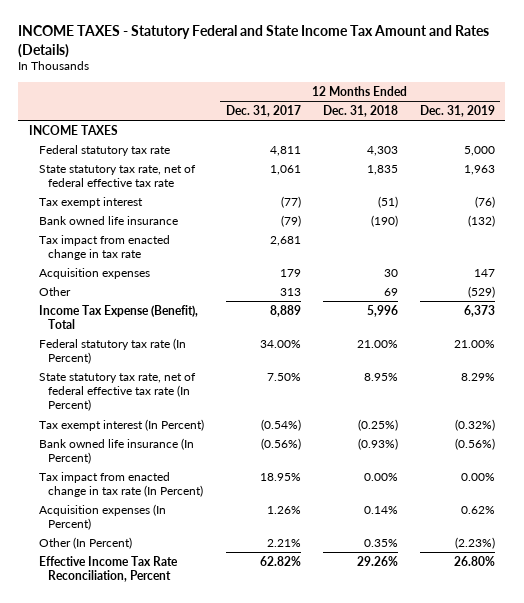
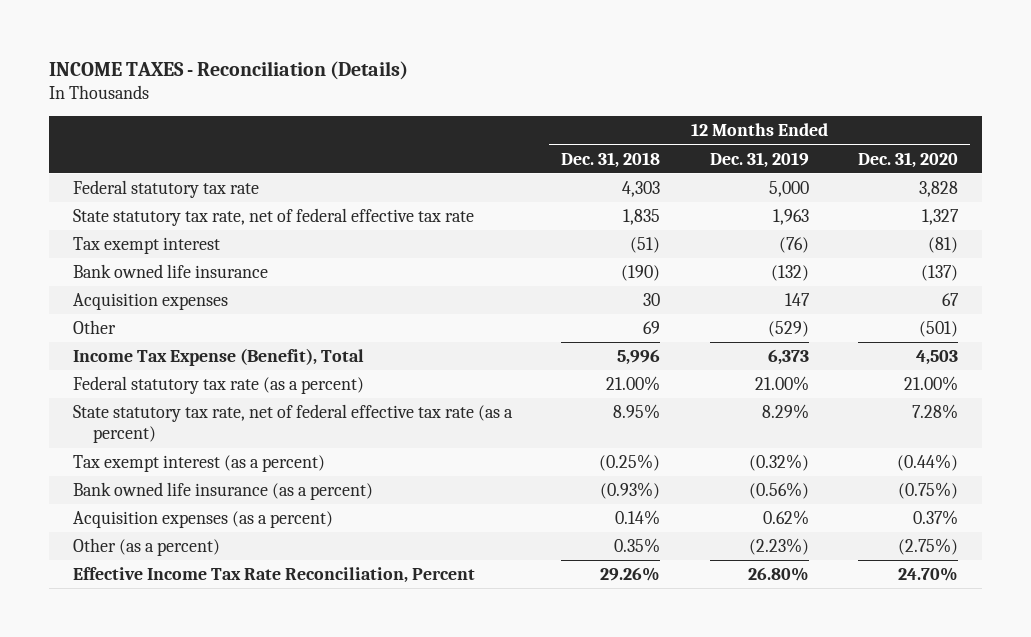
- INCOME TAXES - Statutory Federal and State Income Tax Amount and Rates (Details)
+ INCOME TAXES - Reconciliation (Details)
- | 12 Months Ended Dec. 31, 2017 | 12 Months Ended Dec. 31, 2018 | 12 Months Ended Dec. 31, 2019
+ | 12 Months Ended Dec. 31, 2018 | 12 Months Ended Dec. 31, 2019 | 12 Months Ended Dec. 31, 2020
- INCOME TAXES
- Tax impact from enacted change in tax rate | 2,681 | |
- Federal statutory tax rate (In Percent) | 34.00% | 21.00% | 21.00%
- State statutory tax rate, net of federal effective tax rate (In Percent) | 7.50% | 8.95% | 8.29%
- Tax exempt interest (In Percent) | (0.54%) | (0.25%) | (0.32%)
- Bank owned life insurance (In Percent) | (0.56%) | (0.93%) | (0.56%)
- Tax impact from enacted change in tax rate (In Percent) | 18.95% | 0.00% | 0.00%
- Acquisition expenses (In Percent) | 1.26% | 0.14% | 0.62%
- Other (In Percent) | 2.21% | 0.35% | (2.23%)
+ Federal statutory tax rate (as a percent) | 21.00% | 21.00% | 21.00%
+ State statutory tax rate, net of federal effective tax rate (as a percent) | 8.95% | 8.29% | 7.28%
+ Tax exempt interest (as a percent) | (0.25%) | (0.32%) | (0.44%)
+ Bank owned life insurance (as a percent) | (0.93%) | (0.56%) | (0.75%)
+ Acquisition expenses (as a percent) | 0.14% | 0.62% | 0.37%
+ Other (as a percent) | 0.35% | (2.23%) | (2.75%)

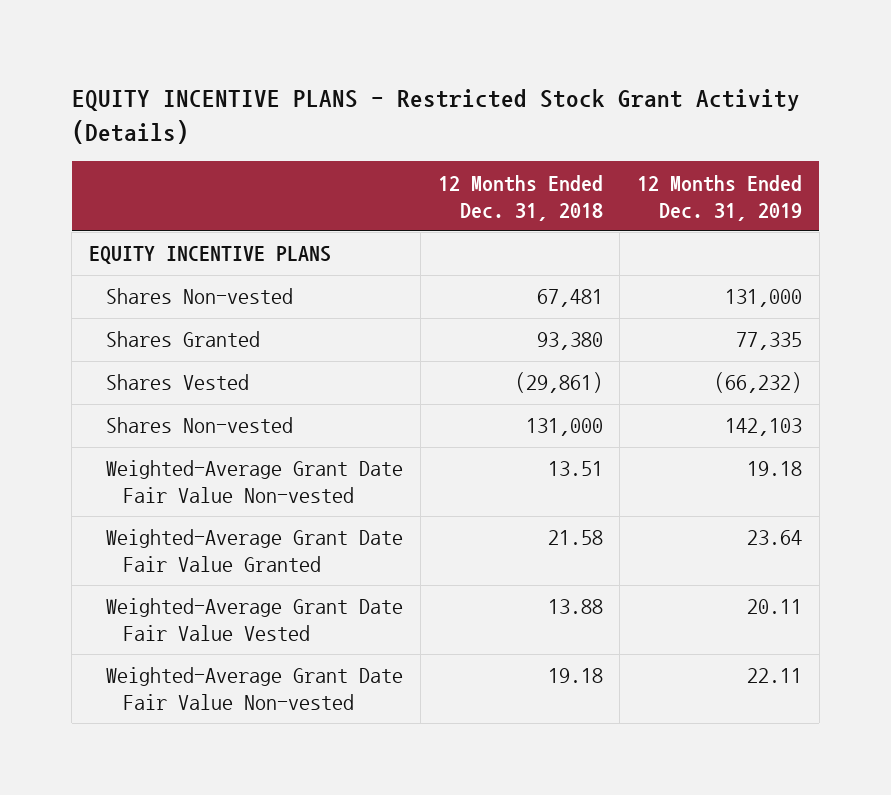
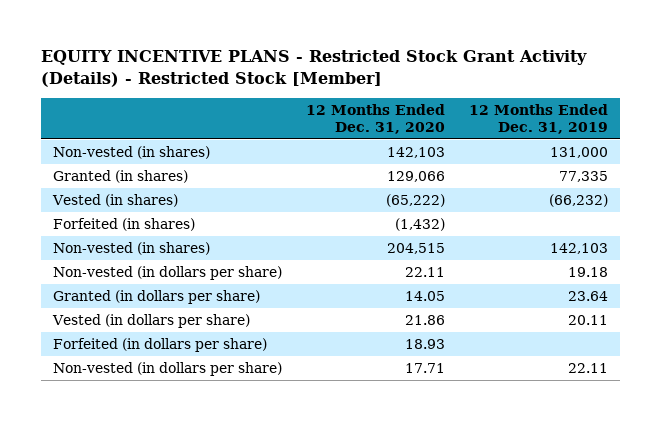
- EQUITY INCENTIVE PLANS - Restricted Stock Grant Activity (Details)
+ EQUITY INCENTIVE PLANS - Restricted Stock Grant Activity (Details) - Restricted Stock [Member]
- | 12 Months Ended Dec. 31, 2018 | 12 Months Ended Dec. 31, 2019
+ | 12 Months Ended Dec. 31, 2020 | 12 Months Ended Dec. 31, 2019
- EQUITY INCENTIVE PLANS
- Shares Non-vested | 67,481 | 131,000
- Shares Granted | 93,380 | 77,335
- Shares Vested | (29,861) | (66,232)
- Shares Non-vested | 131,000 | 142,103
- Weighted-Average Grant Date Fair Value Non-vested | 13.51 | 19.18
- Weighted-Average Grant Date Fair Value Granted | 21.58 | 23.64
- Weighted-Average Grant Date Fair Value Vested | 13.88 | 20.11
- Weighted-Average Grant Date Fair Value Non-vested | 19.18 | 22.11
+ Non-vested (in shares) | 142,103 | 131,000
+ Granted (in shares) | 129,066 | 77,335
+ Vested (in shares) | (65,222) | (66,232)
+ Forfeited (in shares) | (1,432) |
+ Non-vested (in shares) | 204,515 | 142,103
+ Non-vested (in dollars per share) | 22.11 | 19.18
+ Granted (in dollars per share) | 14.05 | 23.64
+ Vested (in dollars per share) | 21.86 | 20.11
+ Forfeited (in dollars per share) | 18.93 |
+ Non-vested (in dollars per share) | 17.71 | 22.11

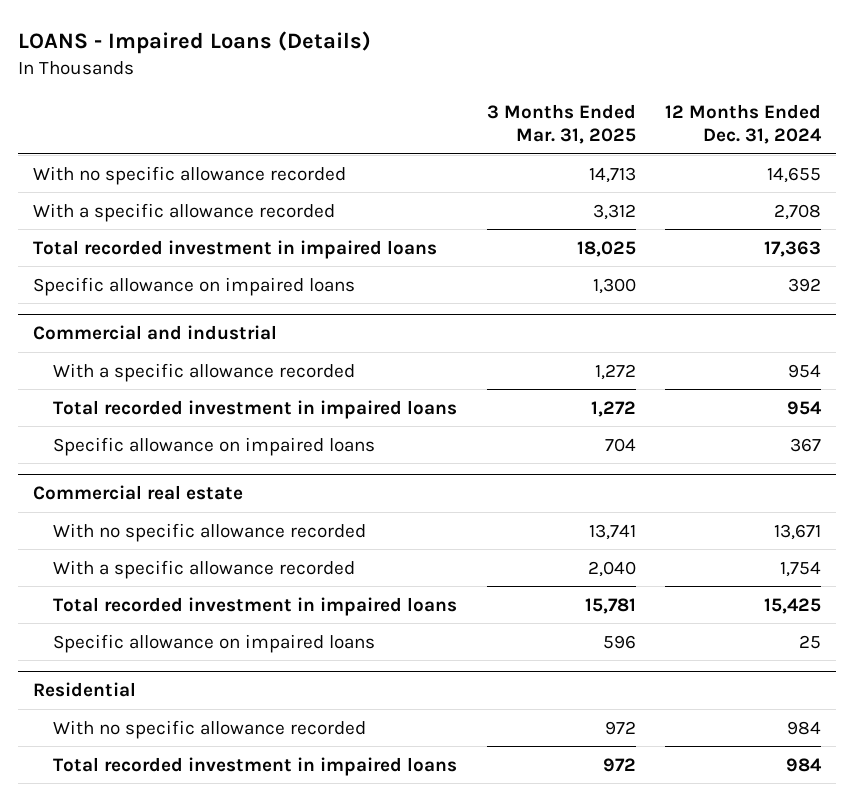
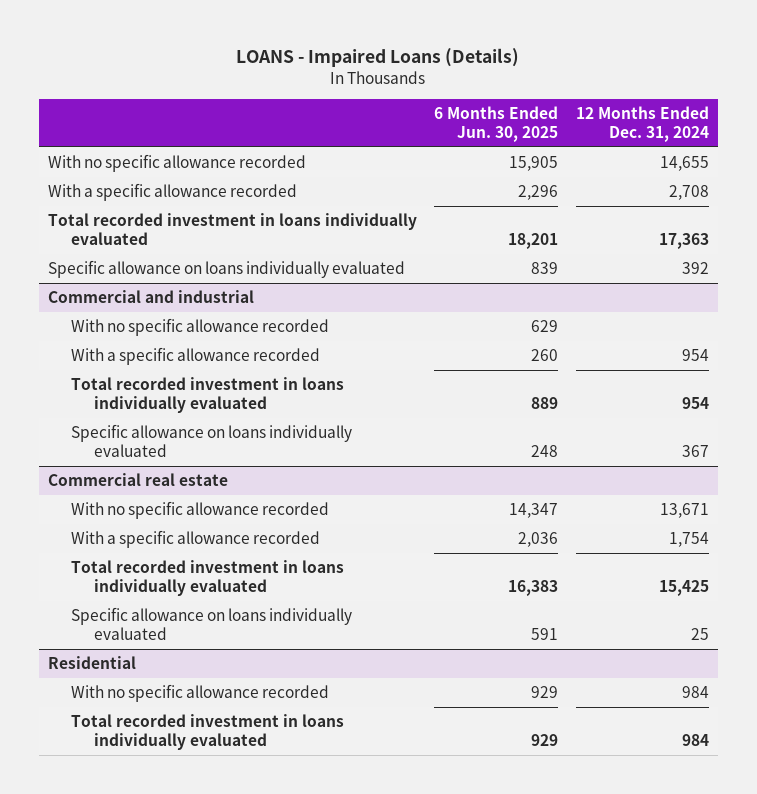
- | 3 Months Ended Mar. 31, 2025 | 12 Months Ended Dec. 31, 2024
+ | 6 Months Ended Jun. 30, 2025 | 12 Months Ended Dec. 31, 2024
- Total recorded investment in impaired loans | 18,025 | 17,363
- Specific allowance on impaired loans | 1,300 | 392
+ Total recorded investment in loans individually evaluated | 18,201 | 17,363
+ Specific allowance on loans individually evaluated | 839 | 392
@ Commercial and industrial
+ With no specific allowance recorded | 629 |
- Total recorded investment in impaired loans | 1,272 | 954
- Specific allowance on impaired loans | 704 | 367
+ Total recorded investment in loans individually evaluated | 889 | 954
+ Specific allowance on loans individually evaluated | 248 | 367
@ Commercial real estate
- Total recorded investment in impaired loans | 15,781 | 15,425
- Specific allowance on impaired loans | 596 | 25
+ Total recorded investment in loans individually evaluated | 16,383 | 15,425
+ Specific allowance on loans individually evaluated | 591 | 25
@ Residential
- Total recorded investment in impaired loans | 972 | 984
+ Total recorded investment in loans individually evaluated | 929 | 984

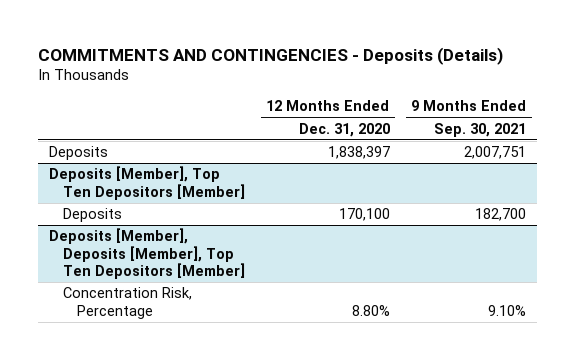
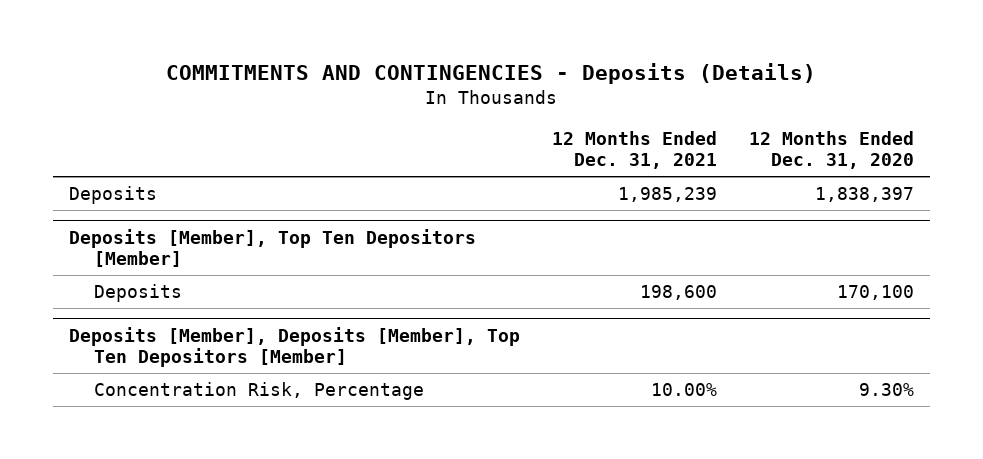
- | 12 Months Ended Dec. 31, 2020 | 9 Months Ended Sep. 30, 2021
+ | 12 Months Ended Dec. 31, 2021 | 12 Months Ended Dec. 31, 2020
@ Deposits [Member], Deposits [Member], Top Ten Depositors [Member]
- Concentration Risk, Percentage | 8.80% | 9.10%
+ Concentration Risk, Percentage | 10.00% | 9.30%

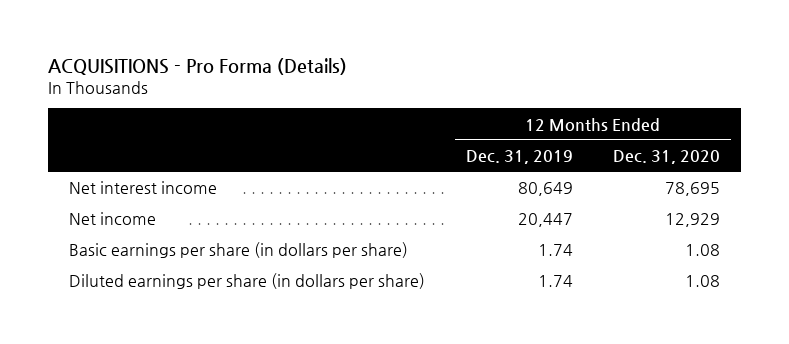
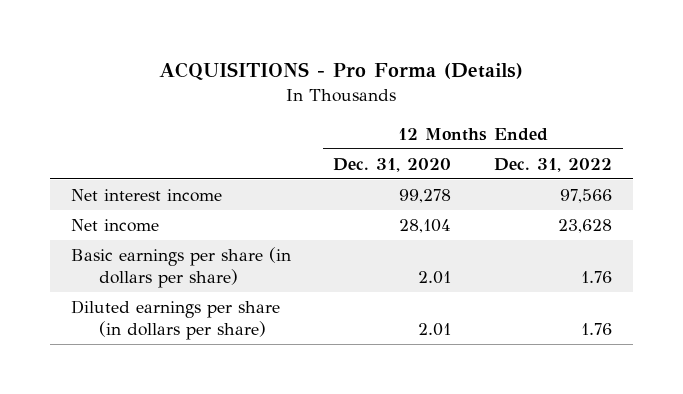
- | 12 Months Ended Dec. 31, 2019 | 12 Months Ended Dec. 31, 2020
+ | 12 Months Ended Dec. 31, 2020 | 12 Months Ended Dec. 31, 2022
- Net interest income | 80,649 | 78,695
- Net income | 20,447 | 12,929
- Basic earnings per share (in dollars per share) | 1.74 | 1.08
- Diluted earnings per share (in dollars per share) | 1.74 | 1.08
+ Net interest income | 99,278 | 97,566
+ Net income | 28,104 | 23,628
+ Basic earnings per share (in dollars per share) | 2.01 | 1.76
+ Diluted earnings per share (in dollars per share) | 2.01 | 1.76

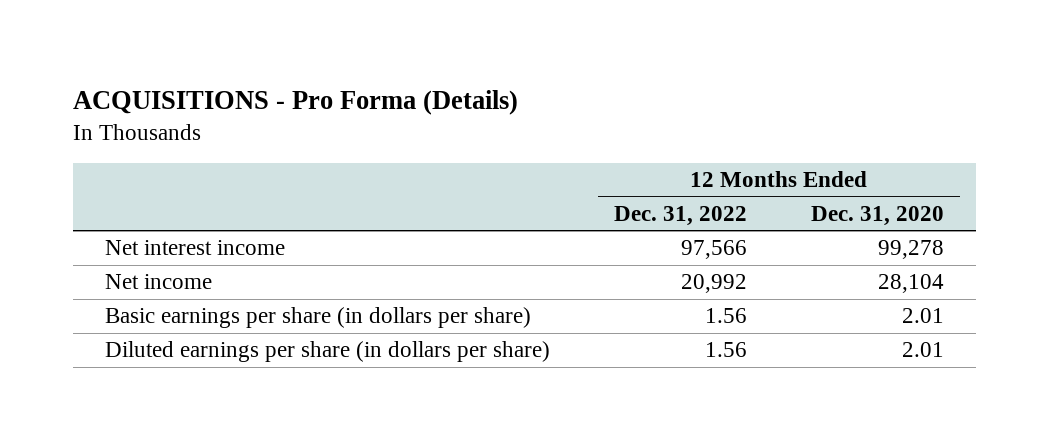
- | 12 Months Ended Dec. 31, 2020 | 12 Months Ended Dec. 31, 2022
+ | 12 Months Ended Dec. 31, 2022 | 12 Months Ended Dec. 31, 2020
- Net income | 28,104 | 23,628
- Basic earnings per share (in dollars per share) | 2.01 | 1.76
- Diluted earnings per share (in dollars per share) | 2.01 | 1.76
+ Net income | 20,992 | 28,104
+ Basic earnings per share (in dollars per share) | 1.56 | 2.01
+ Diluted earnings per share (in dollars per share) | 1.56 | 2.01

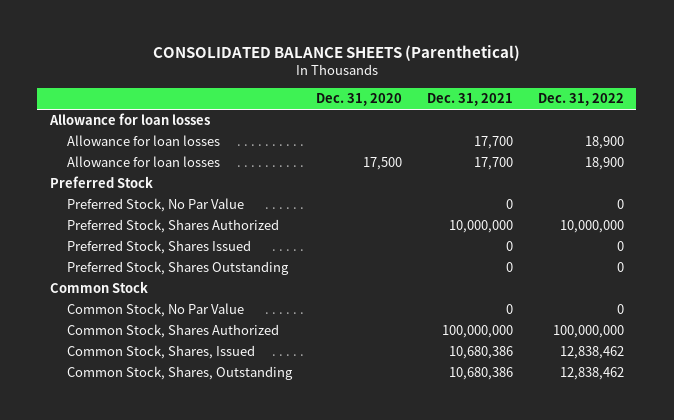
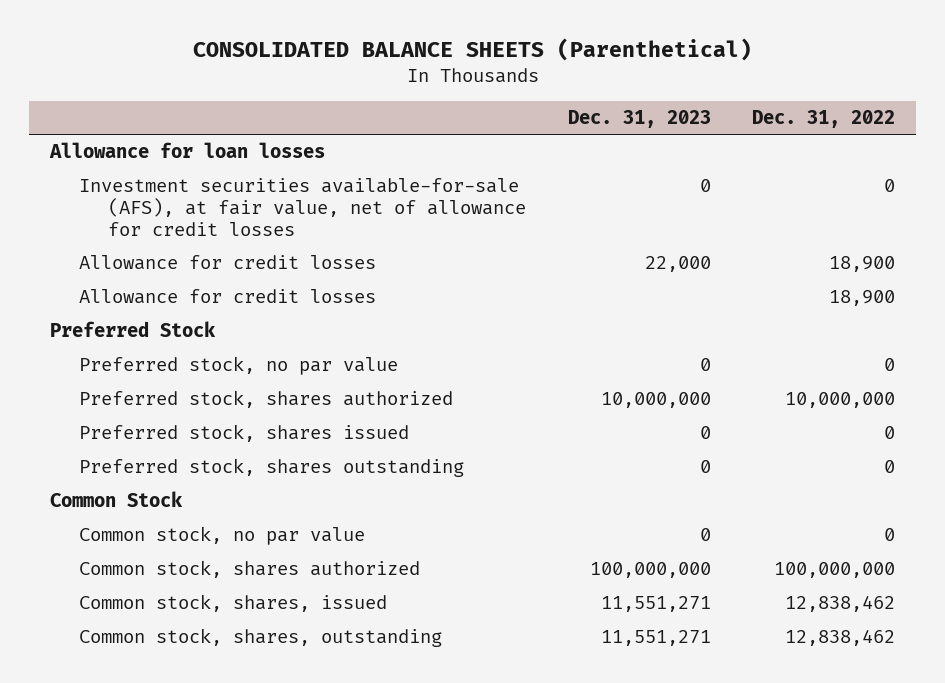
- | Dec. 31, 2020 | Dec. 31, 2021 | Dec. 31, 2022
+ | Dec. 31, 2023 | Dec. 31, 2022
- Allowance for loan losses | | 17,700 | 18,900
- Allowance for loan losses | 17,500 | 17,700 | 18,900
+ Investment securities available-for-sale (AFS), at fair value, net of allowance for credit losses | 0 | 0
+ Allowance for credit losses | 22,000 | 18,900
+ Allowance for credit losses | | 18,900
- Preferred Stock, No Par Value | | 0 | 0
- Preferred Stock, Shares Authorized | | 10,000,000 | 10,000,000
- Preferred Stock, Shares Issued | | 0 | 0
- Preferred Stock, Shares Outstanding | | 0 | 0
+ Preferred stock, no par value | 0 | 0
+ Preferred stock, shares authorized | 10,000,000 | 10,000,000
+ Preferred stock, shares issued | 0 | 0
+ Preferred stock, shares outstanding | 0 | 0
- Common Stock, No Par Value | | 0 | 0
- Common Stock, Shares Authorized | | 100,000,000 | 100,000,000
- Common Stock, Shares, Issued | | 10,680,386 | 12,838,462
- Common Stock, Shares, Outstanding | | 10,680,386 | 12,838,462
+ Common stock, no par value | 0 | 0
+ Common stock, shares authorized | 100,000,000 | 100,000,000
+ Common stock, shares, issued | 11,551,271 | 12,838,462
+ Common stock, shares, outstanding | 11,551,271 | 12,838,462

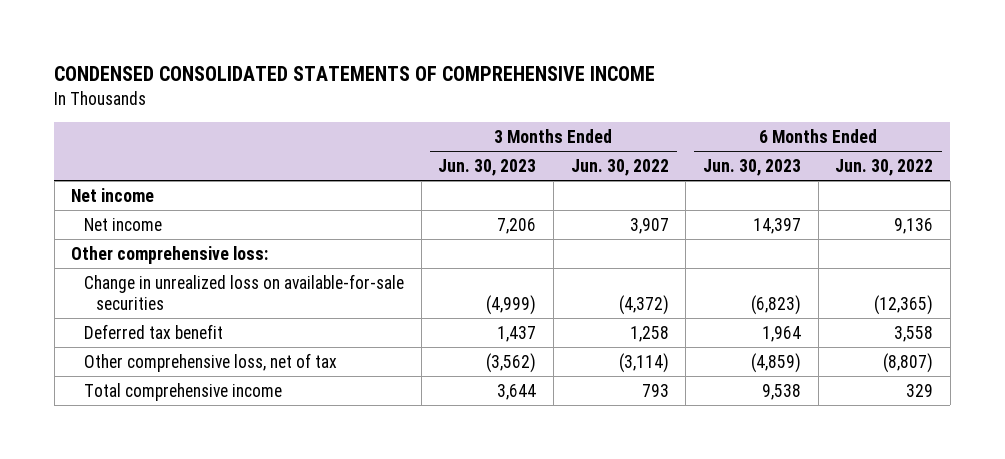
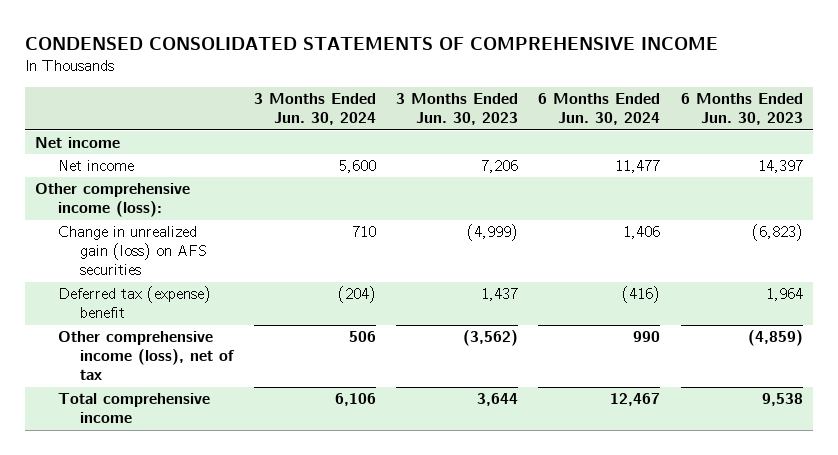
- | 3 Months Ended Jun. 30, 2023 | 3 Months Ended Jun. 30, 2022 | 6 Months Ended Jun. 30, 2023 | 6 Months Ended Jun. 30, 2022
+ | 3 Months Ended Jun. 30, 2024 | 3 Months Ended Jun. 30, 2023 | 6 Months Ended Jun. 30, 2024 | 6 Months Ended Jun. 30, 2023
- Other comprehensive loss:
- Change in unrealized loss on available-for-sale securities | (4,999) | (4,372) | (6,823) | (12,365)
- Deferred tax benefit | 1,437 | 1,258 | 1,964 | 3,558
- Other comprehensive loss, net of tax | (3,562) | (3,114) | (4,859) | (8,807)
+ Other comprehensive income (loss):
+ Change in unrealized gain (loss) on AFS securities | 710 | (4,999) | 1,406 | (6,823)
+ Deferred tax (expense) benefit | (204) | 1,437 | (416) | 1,964
+ Other comprehensive income (loss), net of tax | 506 | (3,562) | 990 | (4,859)

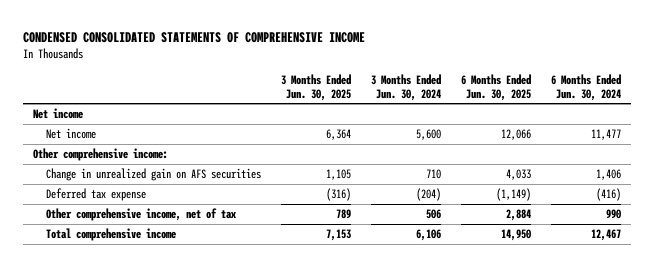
- | 3 Months Ended Jun. 30, 2024 | 3 Months Ended Jun. 30, 2023 | 6 Months Ended Jun. 30, 2024 | 6 Months Ended Jun. 30, 2023
+ | 3 Months Ended Jun. 30, 2025 | 3 Months Ended Jun. 30, 2024 | 6 Months Ended Jun. 30, 2025 | 6 Months Ended Jun. 30, 2024
- Other comprehensive income (loss):
- Change in unrealized gain (loss) on AFS securities | 710 | (4,999) | 1,406 | (6,823)
- Deferred tax (expense) benefit | (204) | 1,437 | (416) | 1,964
- Other comprehensive income (loss), net of tax | 506 | (3,562) | 990 | (4,859)
+ Other comprehensive income:
+ Change in unrealized gain on AFS securities | 1,105 | 710 | 4,033 | 1,406
+ Deferred tax expense | (316) | (204) | (1,149) | (416)
+ Other comprehensive income, net of tax | 789 | 506 | 2,884 | 990

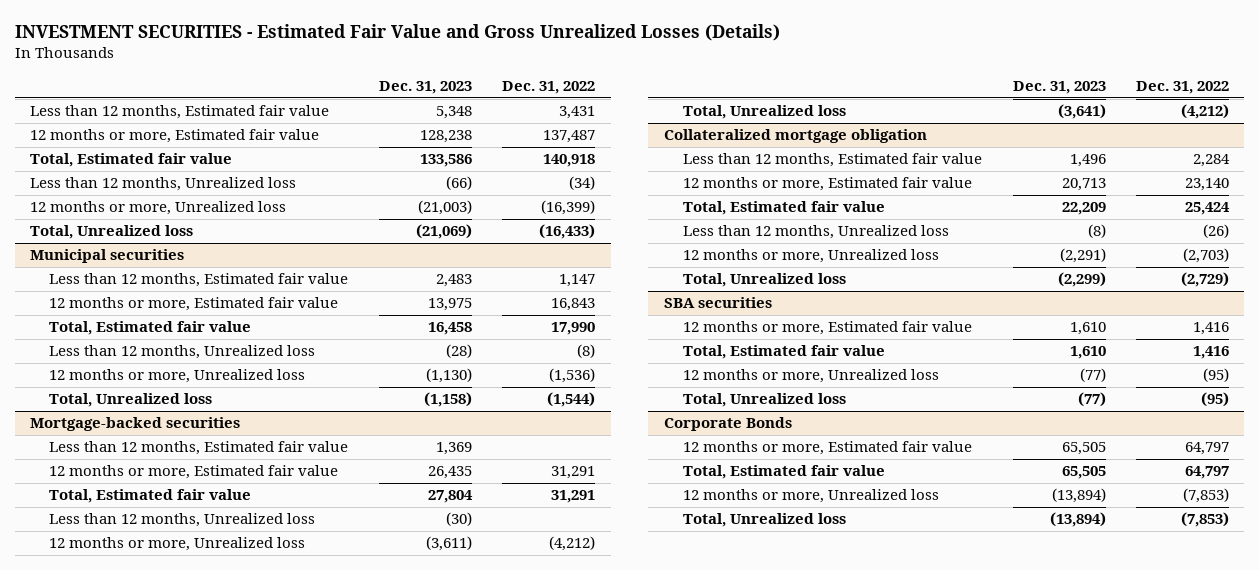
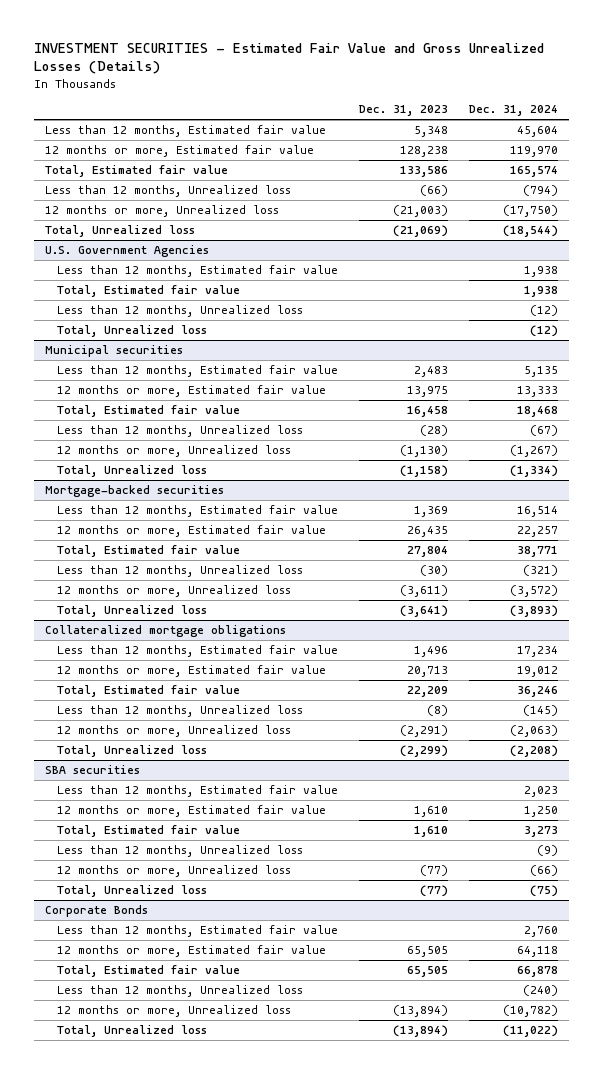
- | Dec. 31, 2023 | Dec. 31, 2022
+ | Dec. 31, 2023 | Dec. 31, 2024
+ U.S. Government Agencies
+ Less than 12 months, Estimated fair value | | 1,938
+ Total, Estimated fair value | | 1,938
+ Less than 12 months, Unrealized loss | | (12)
+ Total, Unrealized loss | | (12)
- Collateralized mortgage obligation
+ Collateralized mortgage obligations
@ SBA securities
+ Less than 12 months, Estimated fair value | | 2,023
+ Less than 12 months, Unrealized loss | | (9)
@ Corporate Bonds
+ Less than 12 months, Estimated fair value | | 2,760
+ Less than 12 months, Unrealized loss | | (240)

